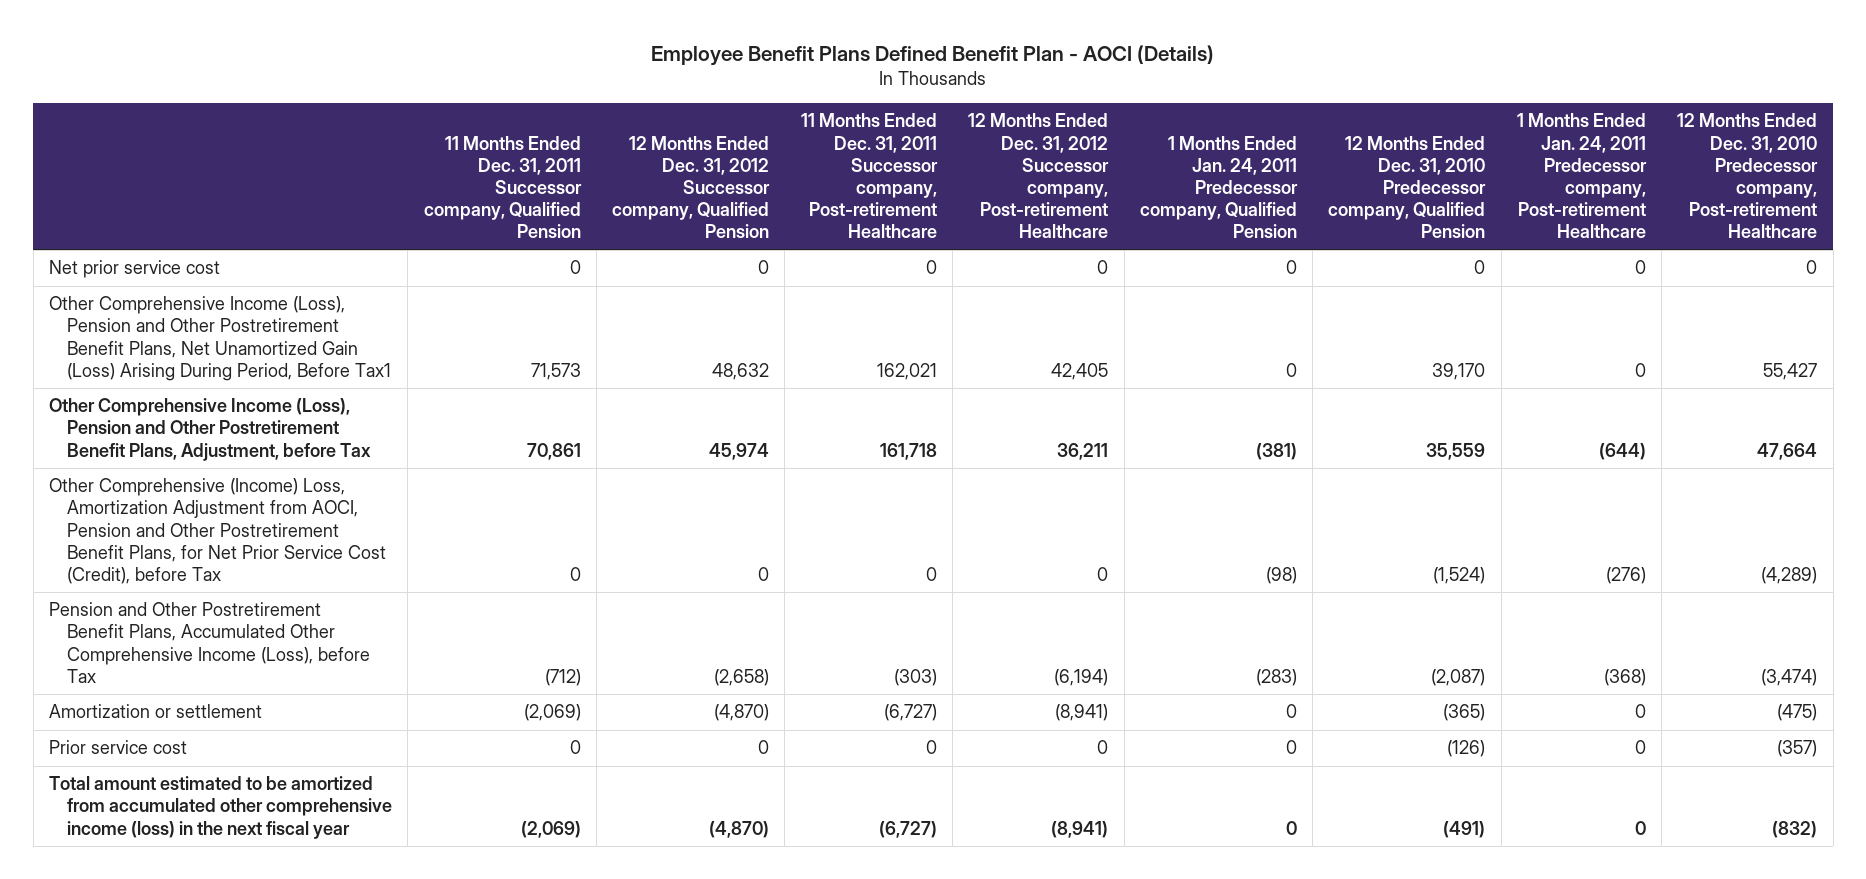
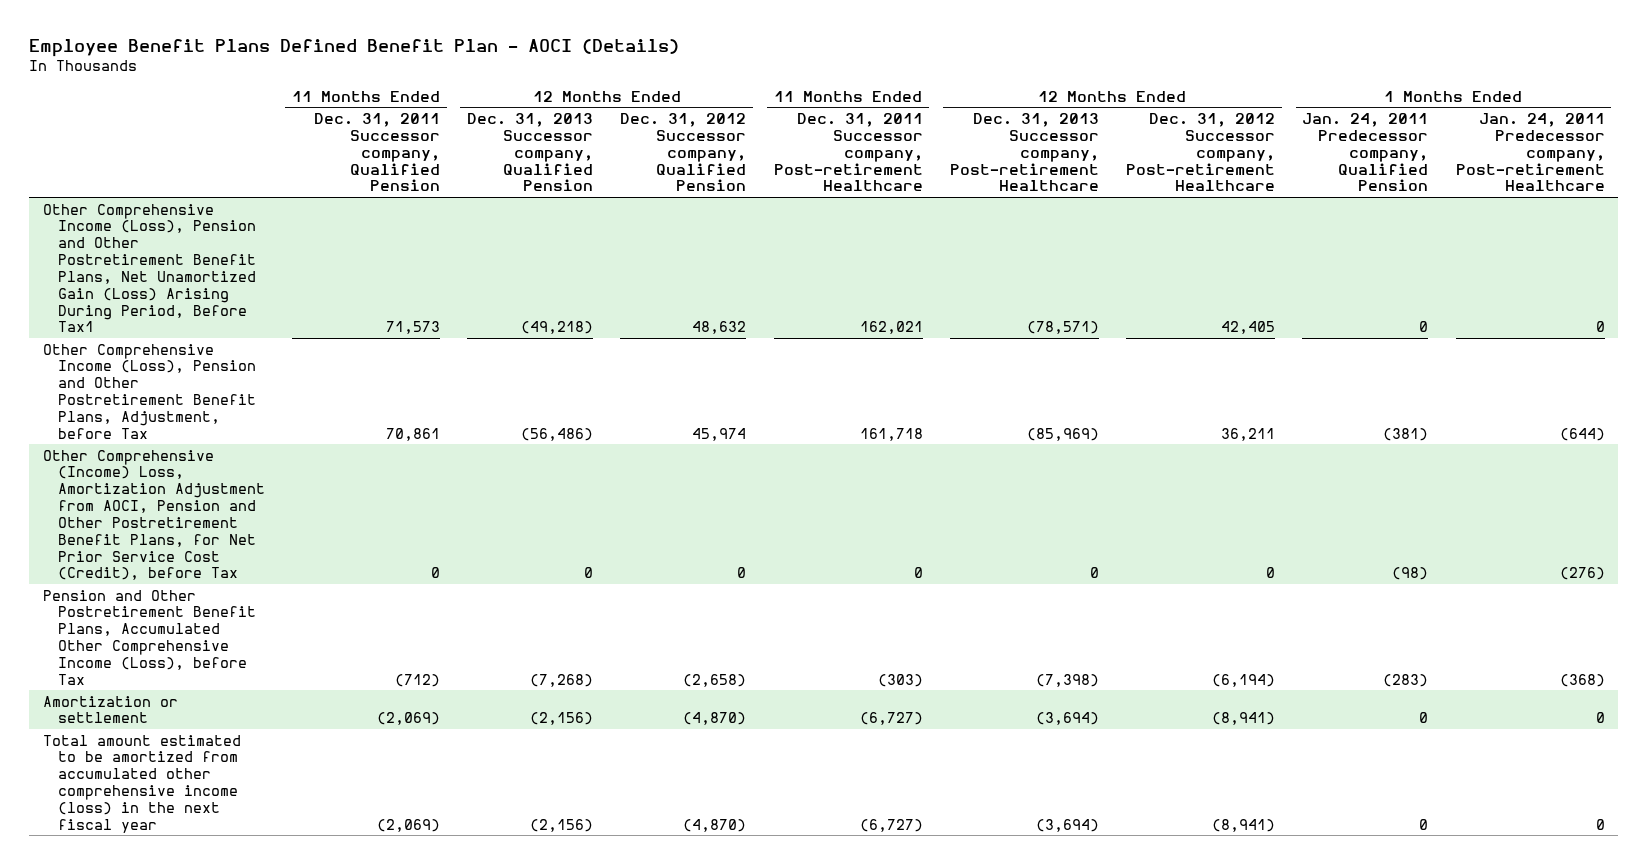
- | 11 Months Ended Dec. 31, 2011 Successor company, Qualified Pension | 12 Months Ended Dec. 31, 2012 Successor company, Qualified Pension | 11 Months Ended Dec. 31, 2011 Successor company, Post-retirement Healthcare | 12 Months Ended Dec. 31, 2012 Successor company, Post-retirement Healthcare | 1 Months Ended Jan. 24, 2011 Predecessor company, Qualified Pension | 12 Months Ended Dec. 31, 2010 Predecessor company, Qualified Pension | 1 Months Ended Jan. 24, 2011 Predecessor company, Post-retirement Healthcare | 12 Months Ended Dec. 31, 2010 Predecessor company, Post-retirement Healthcare
+ | 11 Months Ended Dec. 31, 2011 Successor company, Qualified Pension | 12 Months Ended Dec. 31, 2013 Successor company, Qualified Pension | 12 Months Ended Dec. 31, 2012 Successor company, Qualified Pension | 11 Months Ended Dec. 31, 2011 Successor company, Post-retirement Healthcare | 12 Months Ended Dec. 31, 2013 Successor company, Post-retirement Healthcare | 12 Months Ended Dec. 31, 2012 Successor company, Post-retirement Healthcare | 1 Months Ended Jan. 24, 2011 Predecessor company, Qualified Pension | 1 Months Ended Jan. 24, 2011 Predecessor company, Post-retirement Healthcare
- Net prior service cost | 0 | 0 | 0 | 0 | 0 | 0 | 0 | 0
- Prior service cost | 0 | 0 | 0 | 0 | 0 | (126) | 0 | (357)

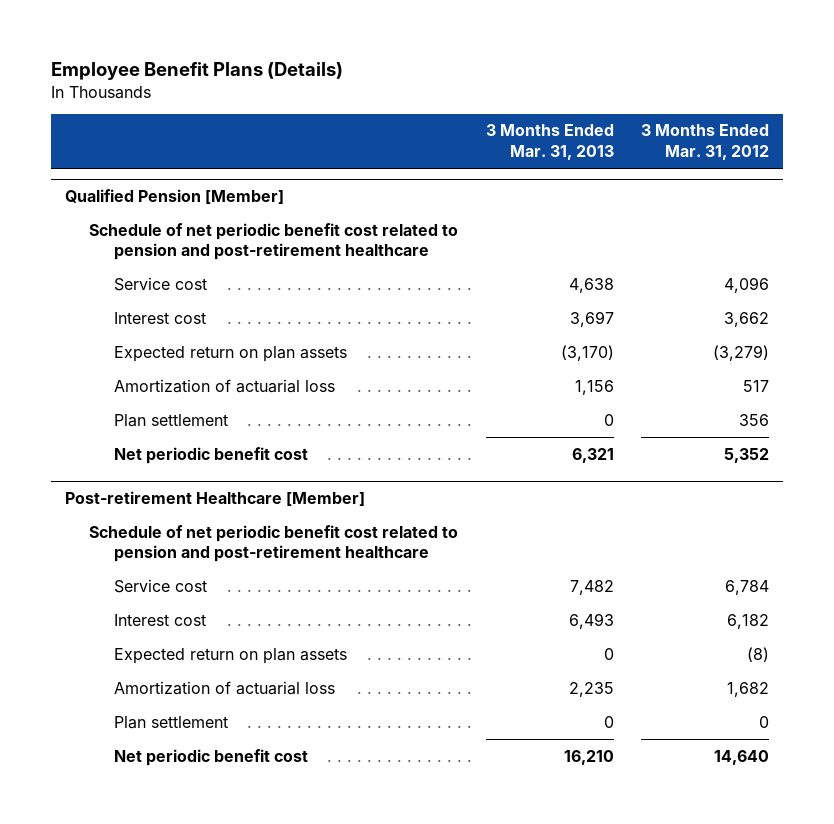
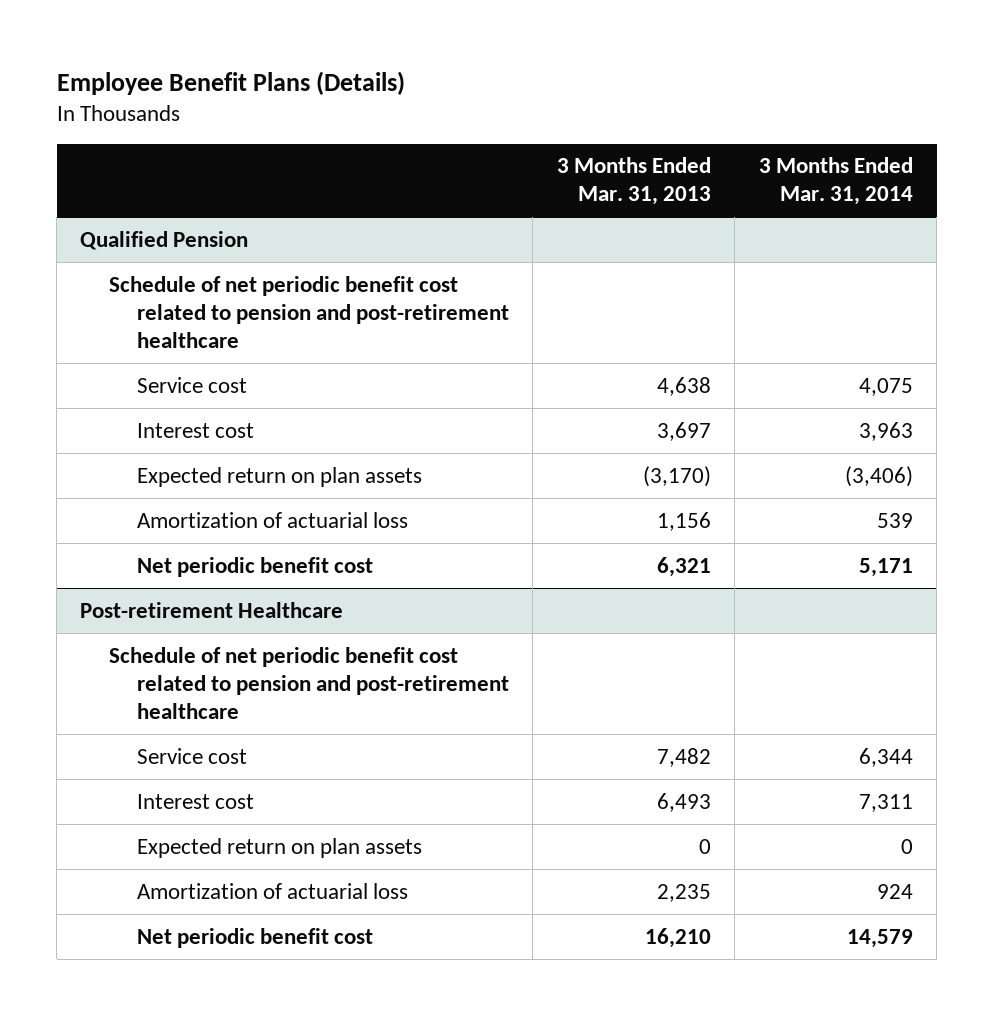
- | 3 Months Ended Mar. 31, 2013 | 3 Months Ended Mar. 31, 2012
+ | 3 Months Ended Mar. 31, 2013 | 3 Months Ended Mar. 31, 2014
- Qualified Pension [Member]
+ Qualified Pension
- Plan settlement | 0 | 356
- Post-retirement Healthcare [Member]
+ Post-retirement Healthcare
- Plan settlement | 0 | 0

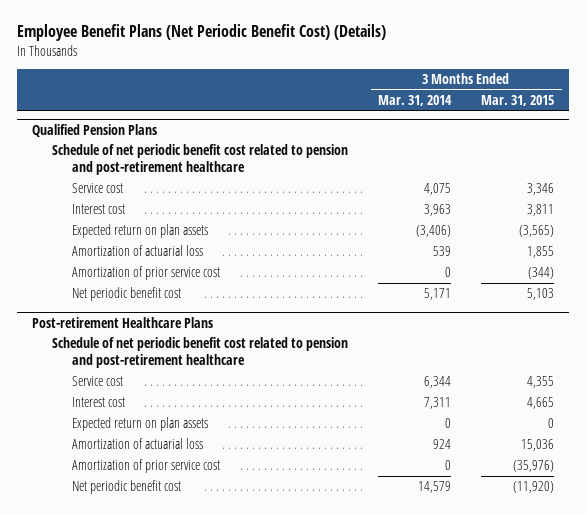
- Employee Benefit Plans (Details)
+ Employee Benefit Plans (Net Periodic Benefit Cost) (Details)
- | 3 Months Ended Mar. 31, 2013 | 3 Months Ended Mar. 31, 2014
+ | 3 Months Ended Mar. 31, 2014 | 3 Months Ended Mar. 31, 2015
- Qualified Pension
+ Qualified Pension Plans
+ Amortization of prior service cost | 0 | (344)
- Post-retirement Healthcare
+ Post-retirement Healthcare Plans
+ Amortization of prior service cost | 0 | (35,976)

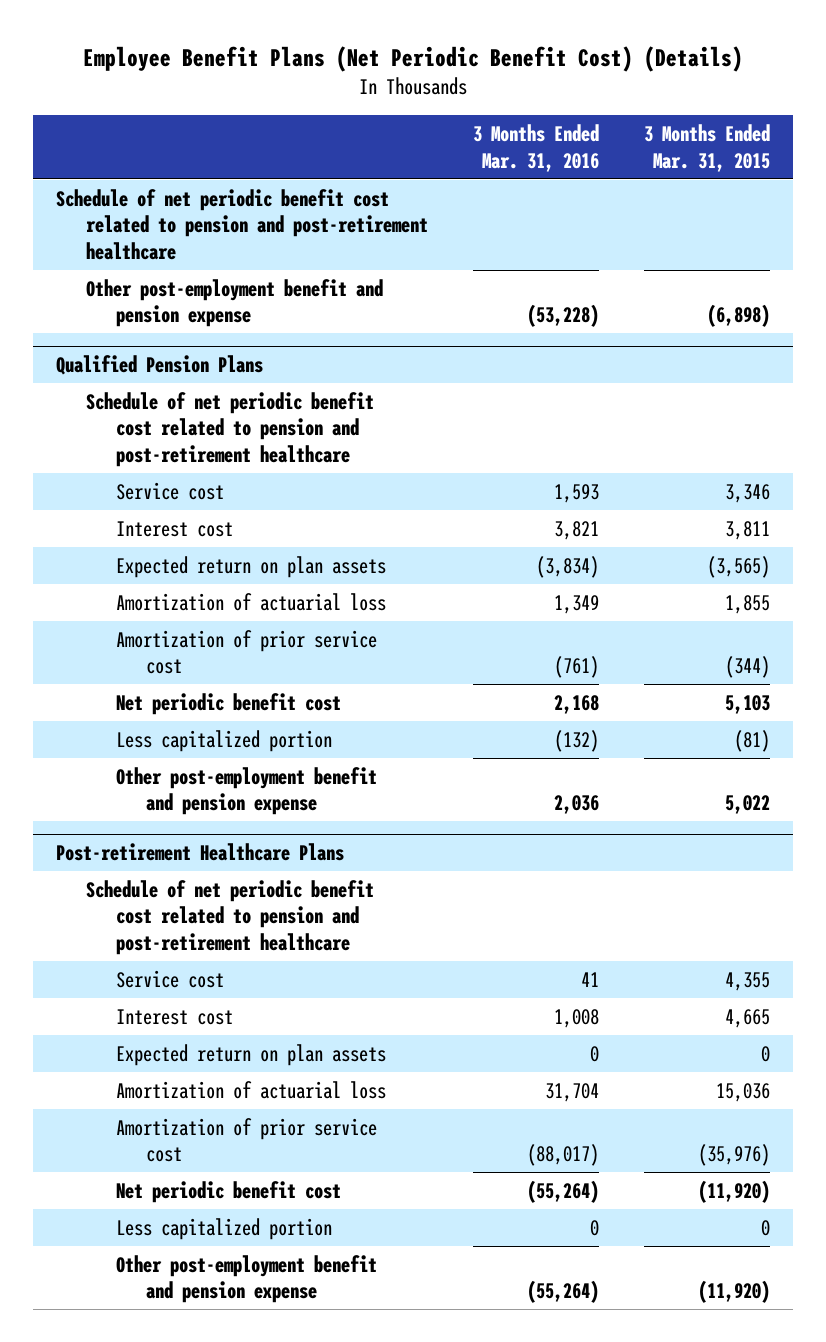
- | 3 Months Ended Mar. 31, 2014 | 3 Months Ended Mar. 31, 2015
+ | 3 Months Ended Mar. 31, 2016 | 3 Months Ended Mar. 31, 2015
+ Schedule of net periodic benefit cost related to pension and post-retirement healthcare
+ Other post-employment benefit and pension expense | (53,228) | (6,898)
@ Qualified Pension Plans
+ Less capitalized portion | (132) | (81)
+ Other post-employment benefit and pension expense | 2,036 | 5,022
@ Post-retirement Healthcare Plans
+ Less capitalized portion | 0 | 0
+ Other post-employment benefit and pension expense | (55,264) | (11,920)

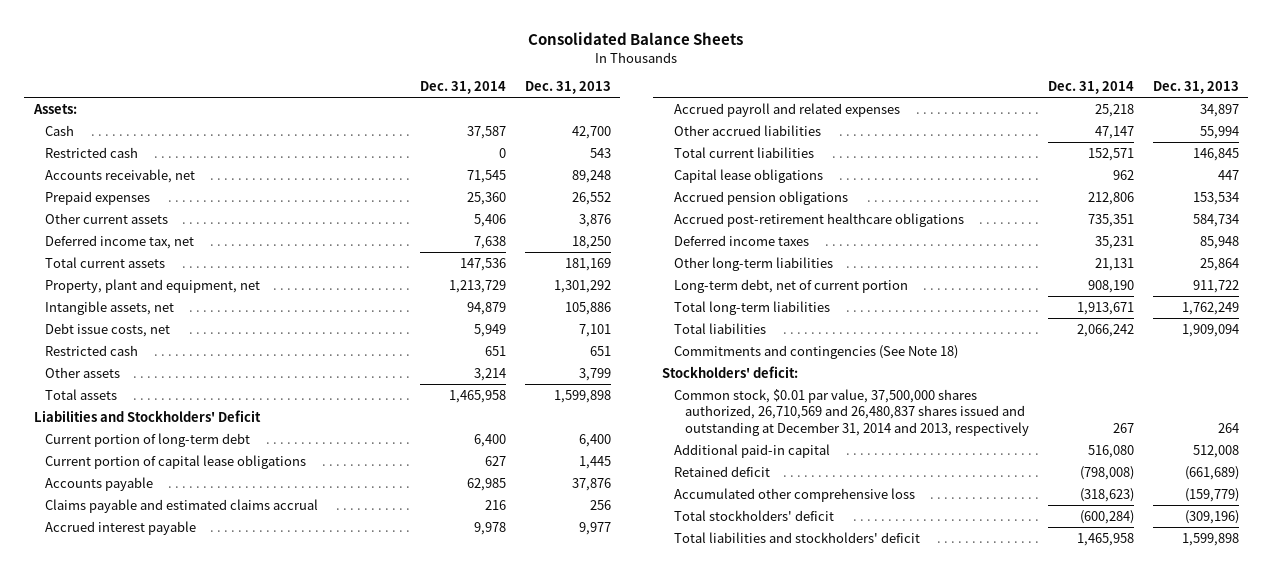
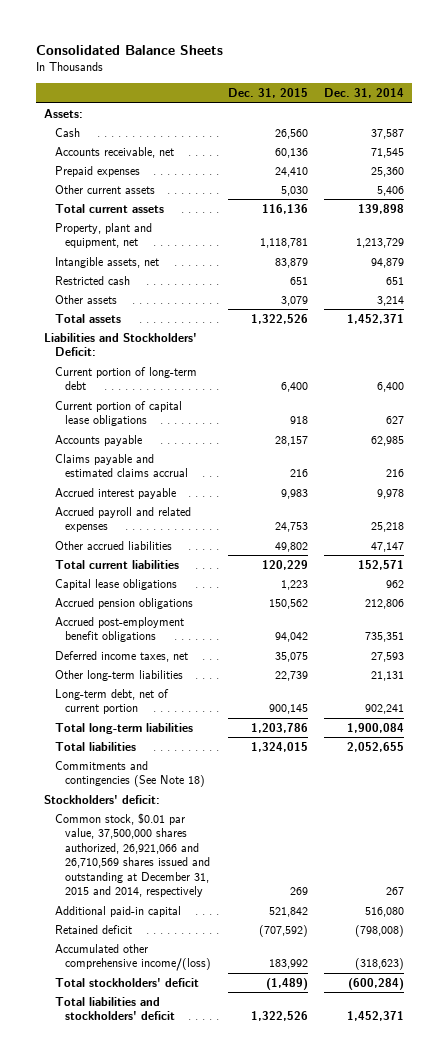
- | Dec. 31, 2014 | Dec. 31, 2013
+ | Dec. 31, 2015 | Dec. 31, 2014
- Restricted cash | 0 | 543
- Deferred income tax, net | 7,638 | 18,250
- Total current assets | 147,536 | 181,169
+ Total current assets | 116,136 | 139,898
- Debt issue costs, net | 5,949 | 7,101
- Total assets | 1,465,958 | 1,599,898
- Liabilities and Stockholders' Deficit
+ Total assets | 1,322,526 | 1,452,371
+ Liabilities and Stockholders' Deficit:
- Accrued post-retirement healthcare obligations | 735,351 | 584,734
- Deferred income taxes | 35,231 | 85,948
+ Accrued post-employment benefit obligations | 94,042 | 735,351
+ Deferred income taxes, net | 35,075 | 27,593
- Long-term debt, net of current portion | 908,190 | 911,722
- Total long-term liabilities | 1,913,671 | 1,762,249
- Total liabilities | 2,066,242 | 1,909,094
+ Long-term debt, net of current portion | 900,145 | 902,241
+ Total long-term liabilities | 1,203,786 | 1,900,084
+ Total liabilities | 1,324,015 | 2,052,655
- Common stock, $0.01 par value, 37,500,000 shares authorized, 26,710,569 and 26,480,837 shares issued and outstanding at December 31, 2014 and 2013, respectively | 267 | 264
+ Common stock, $0.01 par value, 37,500,000 shares authorized, 26,921,066 and 26,710,569 shares issued and outstanding at December 31, 2015 and 2014, respectively | 269 | 267
- Accumulated other comprehensive loss | (318,623) | (159,779)
+ Accumulated other comprehensive income/(loss) | 183,992 | (318,623)
- Total liabilities and stockholders' deficit | 1,465,958 | 1,599,898
+ Total liabilities and stockholders' deficit | 1,322,526 | 1,452,371

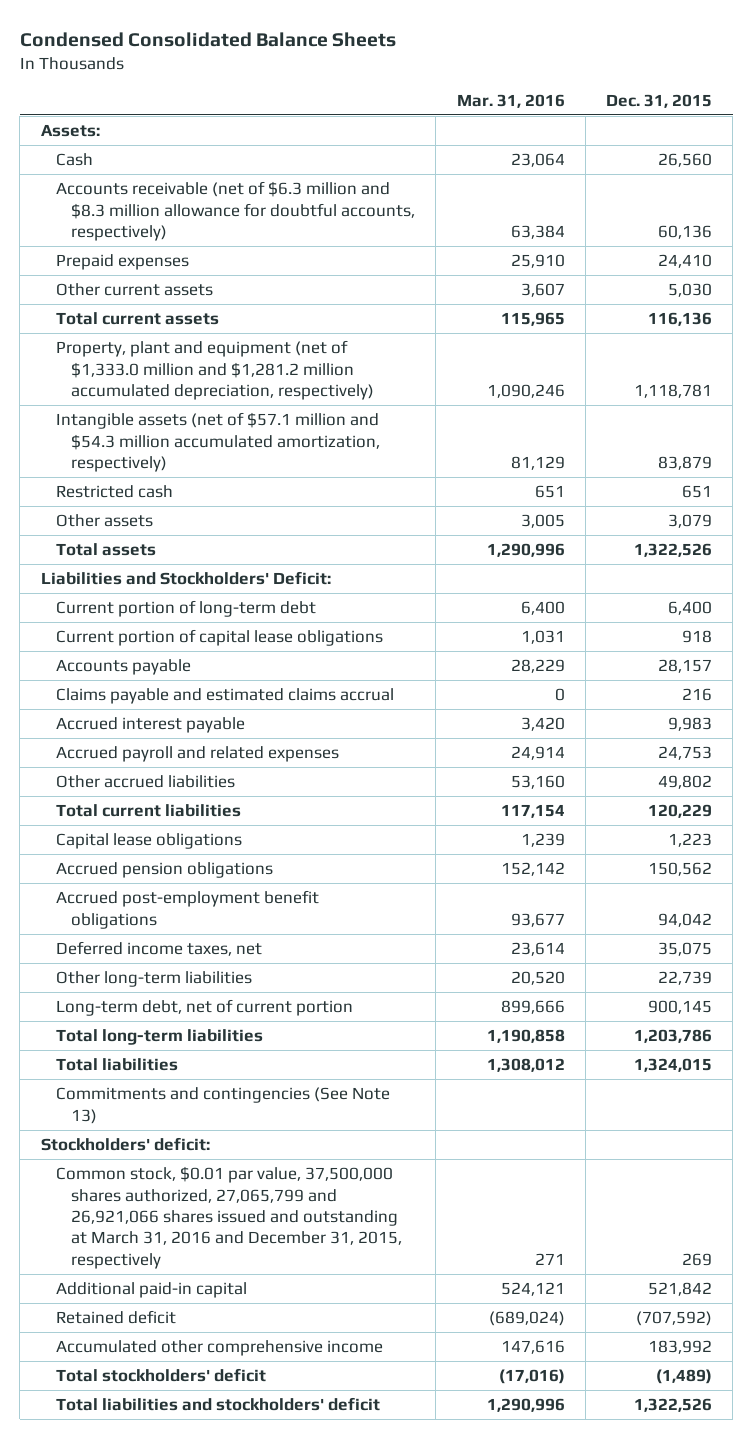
- Consolidated Balance Sheets
+ Condensed Consolidated Balance Sheets
- | Dec. 31, 2015 | Dec. 31, 2014
+ | Mar. 31, 2016 | Dec. 31, 2015
- Accounts receivable, net | 60,136 | 71,545
+ Accounts receivable (net of $6.3 million and $8.3 million allowance for doubtful accounts, respectively) | 63,384 | 60,136
- Property, plant and equipment, net | 1,118,781 | 1,213,729
- Intangible assets, net | 83,879 | 94,879
+ Property, plant and equipment (net of $1,333.0 million and $1,281.2 million accumulated depreciation, respectively) | 1,090,246 | 1,118,781
+ Intangible assets (net of $57.1 million and $54.3 million accumulated amortization, respectively) | 81,129 | 83,879
- Commitments and contingencies (See Note 18)
+ Commitments and contingencies (See Note 13)
- Common stock, $0.01 par value, 37,500,000 shares authorized, 26,921,066 and 26,710,569 shares issued and outstanding at December 31, 2015 and 2014, respectively | 269 | 267
+ Common stock, $0.01 par value, 37,500,000 shares authorized, 27,065,799 and 26,921,066 shares issued and outstanding at March 31, 2016 and December 31, 2015, respectively | 271 | 269
- Accumulated other comprehensive income/(loss) | 183,992 | (318,623)
+ Accumulated other comprehensive income | 147,616 | 183,992

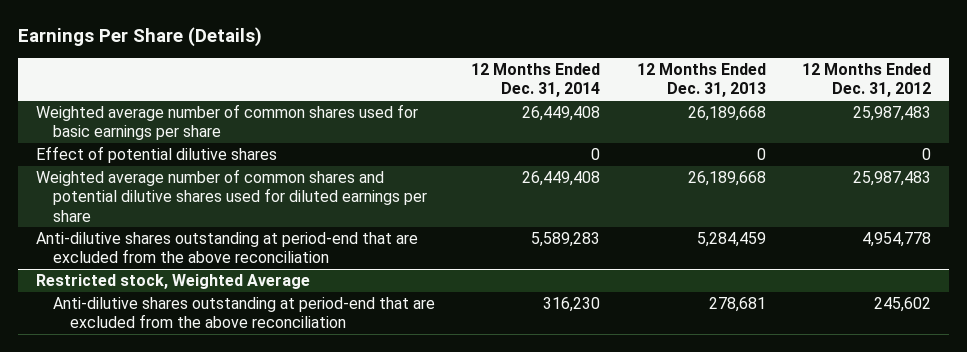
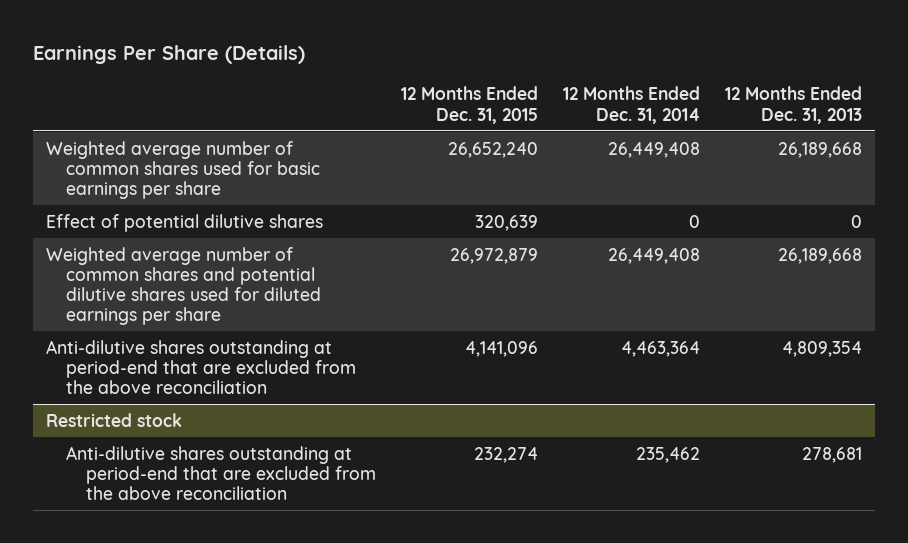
- | 12 Months Ended Dec. 31, 2014 | 12 Months Ended Dec. 31, 2013 | 12 Months Ended Dec. 31, 2012
+ | 12 Months Ended Dec. 31, 2015 | 12 Months Ended Dec. 31, 2014 | 12 Months Ended Dec. 31, 2013
- Anti-dilutive shares outstanding at period-end that are excluded from the above reconciliation | 5,589,283 | 5,284,459 | 4,954,778
- Restricted stock, Weighted Average
- Anti-dilutive shares outstanding at period-end that are excluded from the above reconciliation | 316,230 | 278,681 | 245,602
+ Anti-dilutive shares outstanding at period-end that are excluded from the above reconciliation | 4,141,096 | 4,463,364 | 4,809,354
+ Restricted stock
+ Anti-dilutive shares outstanding at period-end that are excluded from the above reconciliation | 232,274 | 235,462 | 278,681

